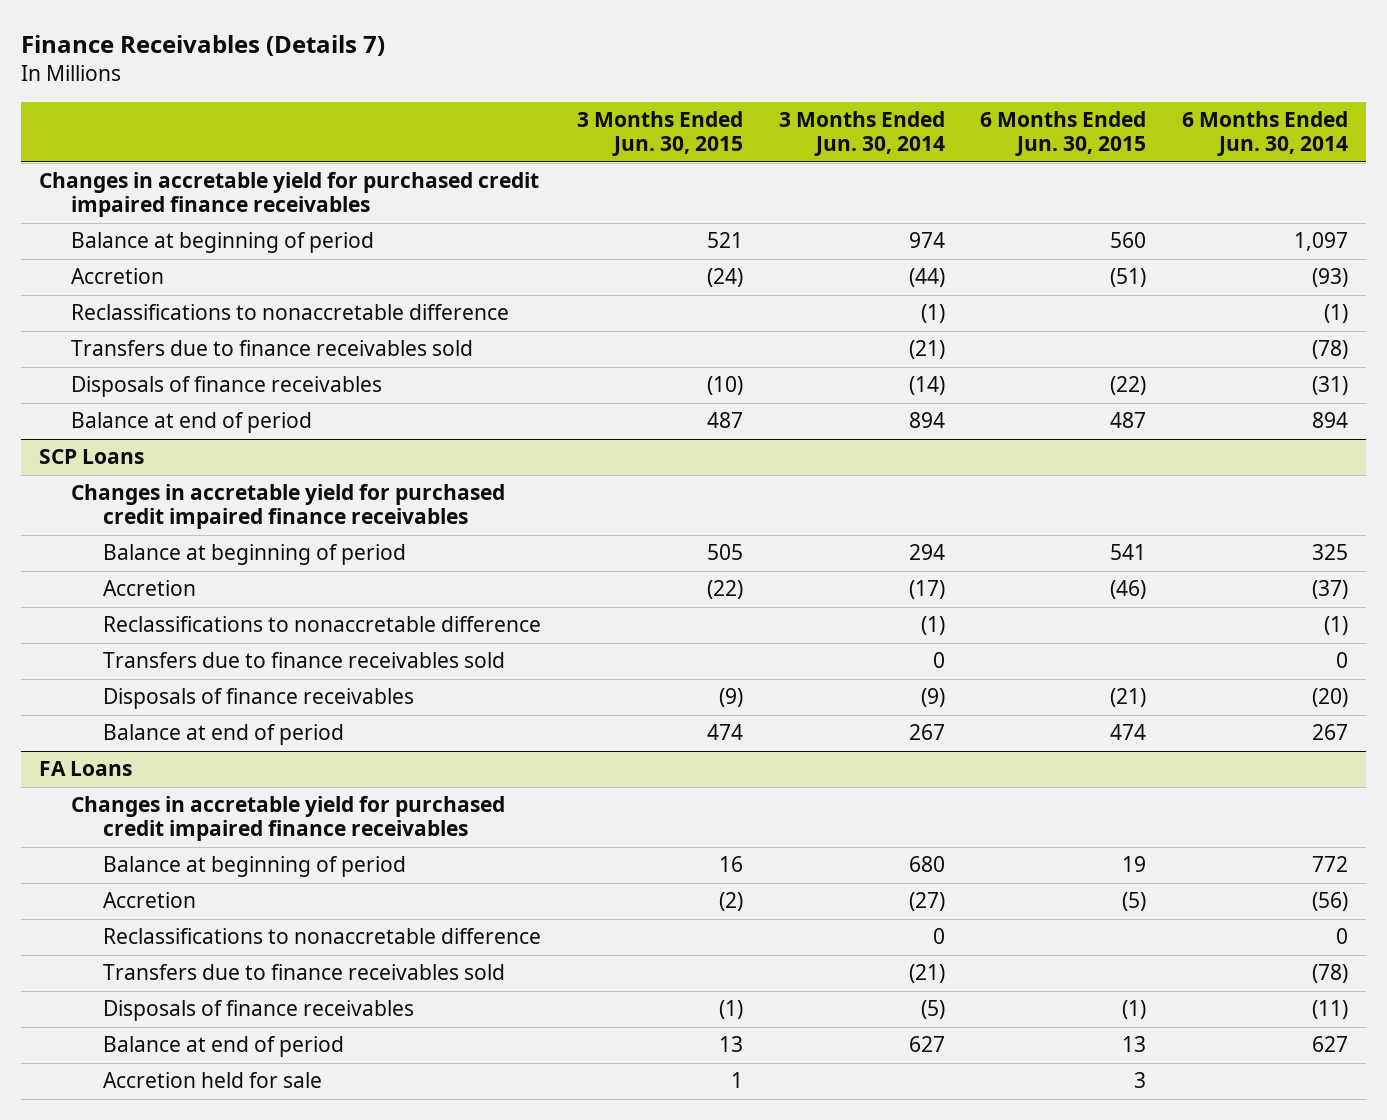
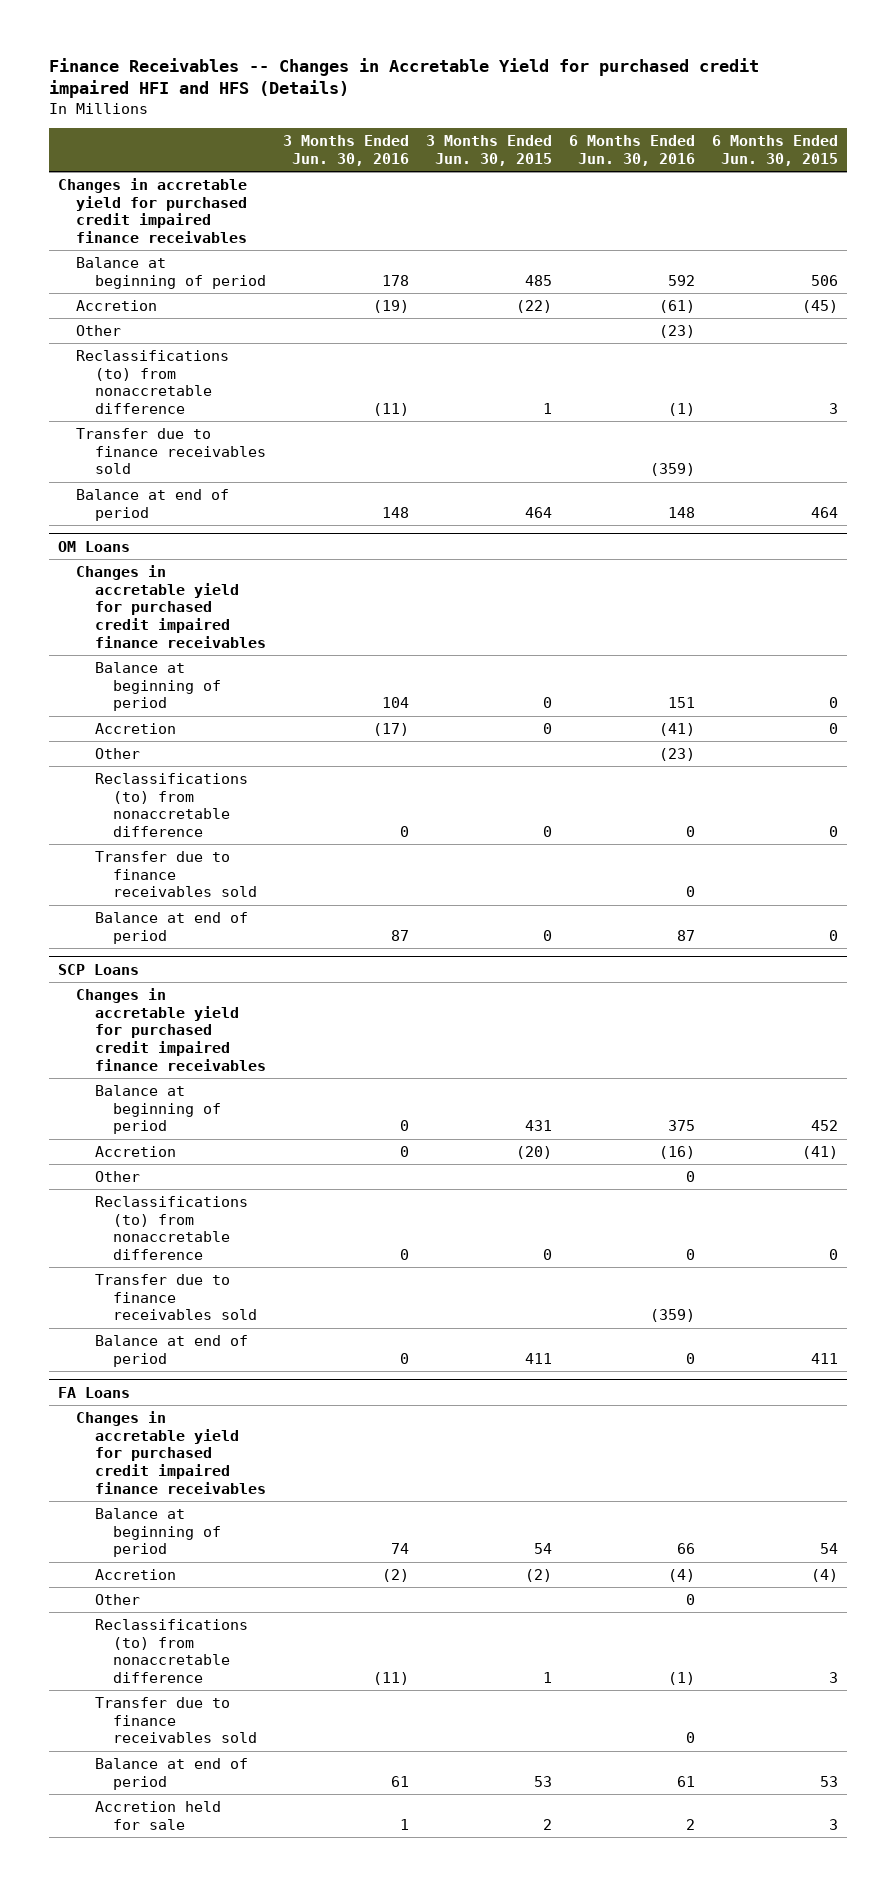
- Finance Receivables (Details 7)
+ Finance Receivables -- Changes in Accretable Yield for purchased credit impaired HFI and HFS (Details)
- | 3 Months Ended Jun. 30, 2015 | 3 Months Ended Jun. 30, 2014 | 6 Months Ended Jun. 30, 2015 | 6 Months Ended Jun. 30, 2014
+ | 3 Months Ended Jun. 30, 2016 | 3 Months Ended Jun. 30, 2015 | 6 Months Ended Jun. 30, 2016 | 6 Months Ended Jun. 30, 2015
- Balance at beginning of period | 521 | 974 | 560 | 1,097
- Accretion | (24) | (44) | (51) | (93)
- Reclassifications to nonaccretable difference | | (1) | | (1)
- Transfers due to finance receivables sold | | (21) | | (78)
- Disposals of finance receivables | (10) | (14) | (22) | (31)
- Balance at end of period | 487 | 894 | 487 | 894
+ Balance at beginning of period | 178 | 485 | 592 | 506
+ Accretion | (19) | (22) | (61) | (45)
+ Other | | | (23) |
+ Reclassifications (to) from nonaccretable difference | (11) | 1 | (1) | 3
+ Transfer due to finance receivables sold | | | (359) |
+ Balance at end of period | 148 | 464 | 148 | 464
+ OM Loans
+ Changes in accretable yield for purchased credit impaired finance receivables
+ Balance at beginning of period | 104 | 0 | 151 | 0
+ Accretion | (17) | 0 | (41) | 0
+ Other | | | (23) |
+ Reclassifications (to) from nonaccretable difference | 0 | 0 | 0 | 0
+ Transfer due to finance receivables sold | | | 0 |
+ Balance at end of period | 87 | 0 | 87 | 0
@ SCP Loans
- Balance at beginning of period | 505 | 294 | 541 | 325
- Accretion | (22) | (17) | (46) | (37)
- Reclassifications to nonaccretable difference | | (1) | | (1)
- Transfers due to finance receivables sold | | 0 | | 0
- Disposals of finance receivables | (9) | (9) | (21) | (20)
- Balance at end of period | 474 | 267 | 474 | 267
+ Balance at beginning of period | 0 | 431 | 375 | 452
+ Accretion | 0 | (20) | (16) | (41)
+ Other | | | 0 |
+ Reclassifications (to) from nonaccretable difference | 0 | 0 | 0 | 0
+ Transfer due to finance receivables sold | | | (359) |
+ Balance at end of period | 0 | 411 | 0 | 411
@ FA Loans
- Balance at beginning of period | 16 | 680 | 19 | 772
- Accretion | (2) | (27) | (5) | (56)
- Reclassifications to nonaccretable difference | | 0 | | 0
- Transfers due to finance receivables sold | | (21) | | (78)
- Disposals of finance receivables | (1) | (5) | (1) | (11)
- Balance at end of period | 13 | 627 | 13 | 627
- Accretion held for sale | 1 | | 3 |
+ Balance at beginning of period | 74 | 54 | 66 | 54
+ Accretion | (2) | (2) | (4) | (4)
+ Other | | | 0 |
+ Reclassifications (to) from nonaccretable difference | (11) | 1 | (1) | 3
+ Transfer due to finance receivables sold | | | 0 |
+ Balance at end of period | 61 | 53 | 61 | 53
+ Accretion held for sale | 1 | 2 | 2 | 3

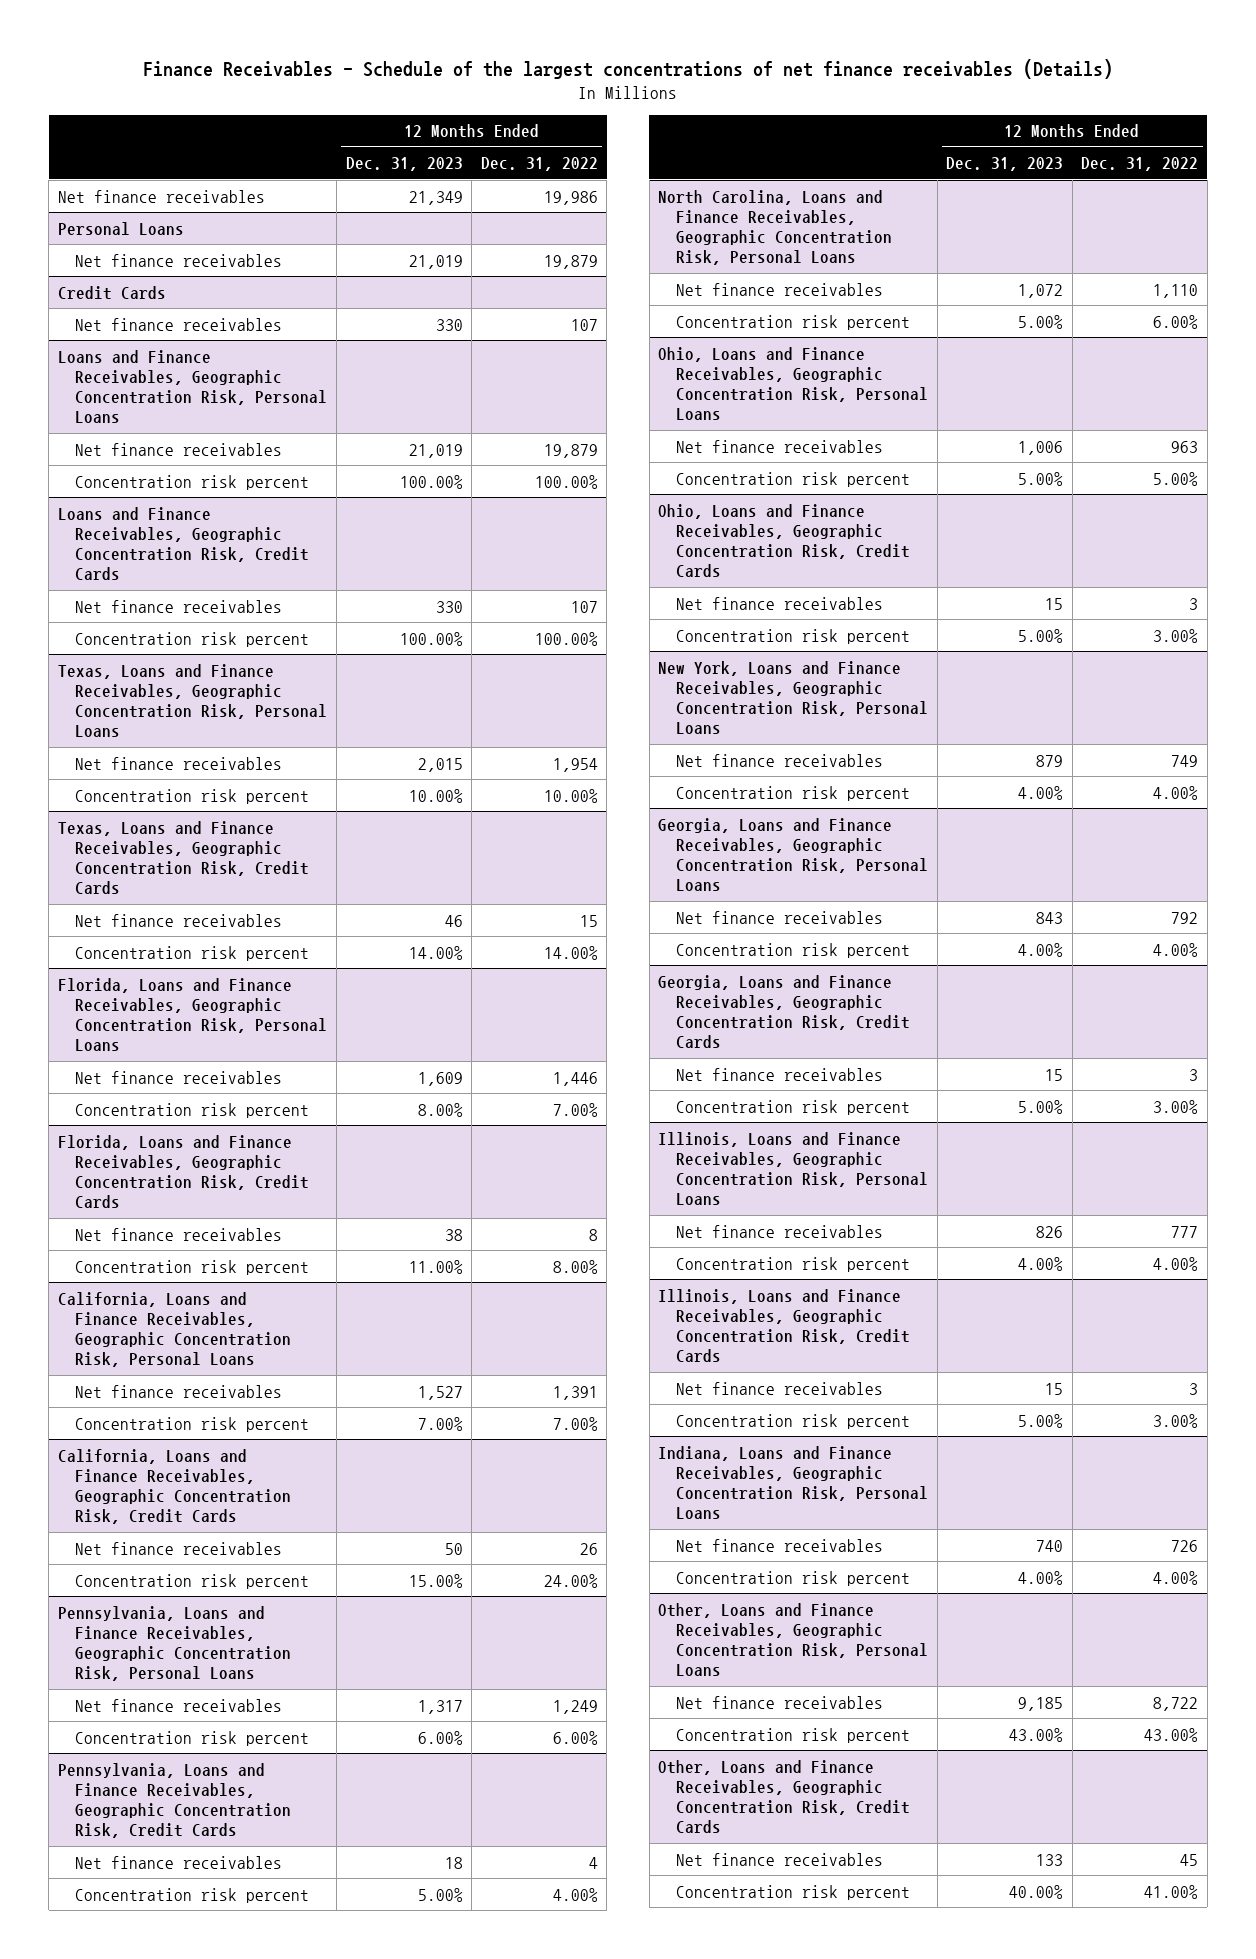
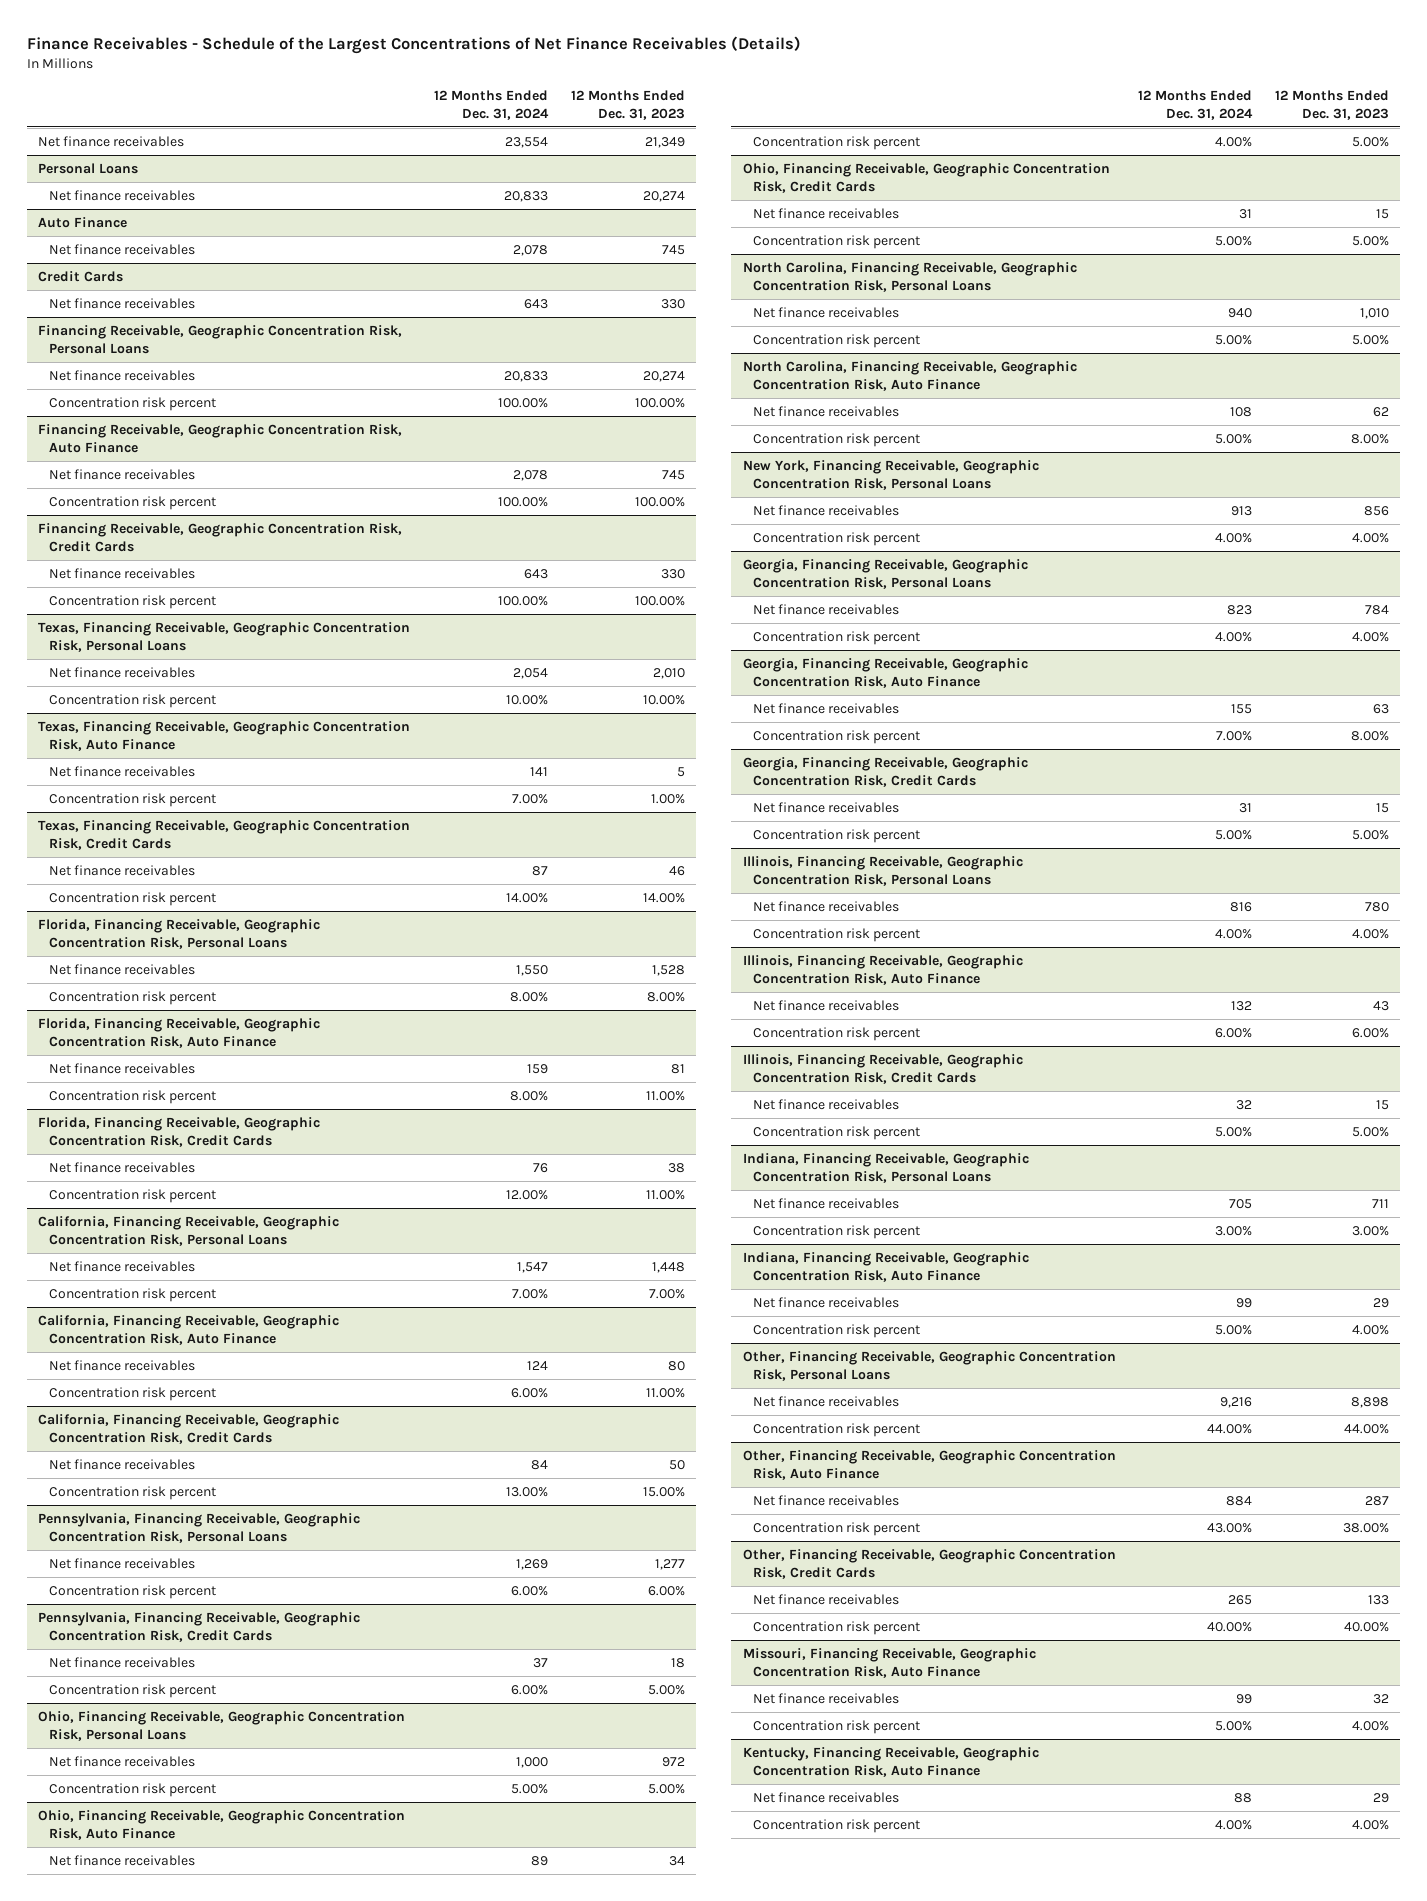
- Finance Receivables - Schedule of the largest concentrations of net finance receivables (Details)
+ Finance Receivables - Schedule of the Largest Concentrations of Net Finance Receivables (Details)
- | 12 Months Ended Dec. 31, 2023 | 12 Months Ended Dec. 31, 2022
+ | 12 Months Ended Dec. 31, 2024 | 12 Months Ended Dec. 31, 2023
@ Personal Loans
- Net finance receivables | 21,019 | 19,879
+ Net finance receivables | 20,833 | 20,274
+ Auto Finance
+ Net finance receivables | 2,078 | 745
- Loans and Finance Receivables, Geographic Concentration Risk, Personal Loans
- Net finance receivables | 21,019 | 19,879
+ Financing Receivable, Geographic Concentration Risk, Personal Loans
+ Net finance receivables | 20,833 | 20,274
- Loans and Finance Receivables, Geographic Concentration Risk, Credit Cards
+ Financing Receivable, Geographic Concentration Risk, Auto Finance
+ Net finance receivables | 2,078 | 745
+ Concentration risk percent | 100.00% | 100.00%
+ Financing Receivable, Geographic Concentration Risk, Credit Cards
- Texas, Loans and Finance Receivables, Geographic Concentration Risk, Personal Loans
- Net finance receivables | 2,015 | 1,954
+ Texas, Financing Receivable, Geographic Concentration Risk, Personal Loans
+ Net finance receivables | 2,054 | 2,010
- Texas, Loans and Finance Receivables, Geographic Concentration Risk, Credit Cards
+ Texas, Financing Receivable, Geographic Concentration Risk, Auto Finance
+ Net finance receivables | 141 | 5
+ Concentration risk percent | 7.00% | 1.00%
+ Texas, Financing Receivable, Geographic Concentration Risk, Credit Cards
- Florida, Loans and Finance Receivables, Geographic Concentration Risk, Personal Loans
- Net finance receivables | 1,609 | 1,446
+ Florida, Financing Receivable, Geographic Concentration Risk, Personal Loans
+ Net finance receivables | 1,550 | 1,528
- Florida, Loans and Finance Receivables, Geographic Concentration Risk, Credit Cards
+ Florida, Financing Receivable, Geographic Concentration Risk, Auto Finance
+ Net finance receivables | 159 | 81
+ Concentration risk percent | 8.00% | 11.00%
+ Florida, Financing Receivable, Geographic Concentration Risk, Credit Cards
- California, Loans and Finance Receivables, Geographic Concentration Risk, Personal Loans
- Net finance receivables | 1,527 | 1,391
+ California, Financing Receivable, Geographic Concentration Risk, Personal Loans
+ Net finance receivables | 1,547 | 1,448
- California, Loans and Finance Receivables, Geographic Concentration Risk, Credit Cards
+ California, Financing Receivable, Geographic Concentration Risk, Auto Finance
+ Net finance receivables | 124 | 80
+ Concentration risk percent | 6.00% | 11.00%
+ California, Financing Receivable, Geographic Concentration Risk, Credit Cards
- Pennsylvania, Loans and Finance Receivables, Geographic Concentration Risk, Personal Loans
- Net finance receivables | 1,317 | 1,249
+ Pennsylvania, Financing Receivable, Geographic Concentration Risk, Personal Loans
+ Net finance receivables | 1,269 | 1,277
- Pennsylvania, Loans and Finance Receivables, Geographic Concentration Risk, Credit Cards
+ Pennsylvania, Financing Receivable, Geographic Concentration Risk, Credit Cards
- North Carolina, Loans and Finance Receivables, Geographic Concentration Risk, Personal Loans
- Net finance receivables | 1,072 | 1,110
+ Ohio, Financing Receivable, Geographic Concentration Risk, Personal Loans
+ Net finance receivables | 1,000 | 972
- Ohio, Loans and Finance Receivables, Geographic Concentration Risk, Personal Loans
- Net finance receivables | 1,006 | 963
+ Ohio, Financing Receivable, Geographic Concentration Risk, Auto Finance
+ Net finance receivables | 89 | 34
- Ohio, Loans and Finance Receivables, Geographic Concentration Risk, Credit Cards
+ Ohio, Financing Receivable, Geographic Concentration Risk, Credit Cards
- New York, Loans and Finance Receivables, Geographic Concentration Risk, Personal Loans
- Net finance receivables | 879 | 749
+ North Carolina, Financing Receivable, Geographic Concentration Risk, Personal Loans
+ Net finance receivables | 940 | 1,010
+ Concentration risk percent | 5.00% | 5.00%
+ North Carolina, Financing Receivable, Geographic Concentration Risk, Auto Finance
+ Net finance receivables | 108 | 62
+ Concentration risk percent | 5.00% | 8.00%
+ New York, Financing Receivable, Geographic Concentration Risk, Personal Loans
+ Net finance receivables | 913 | 856
- Georgia, Loans and Finance Receivables, Geographic Concentration Risk, Personal Loans
- Net finance receivables | 843 | 792
+ Georgia, Financing Receivable, Geographic Concentration Risk, Personal Loans
+ Net finance receivables | 823 | 784
- Georgia, Loans and Finance Receivables, Geographic Concentration Risk, Credit Cards
+ Georgia, Financing Receivable, Geographic Concentration Risk, Auto Finance
+ Net finance receivables | 155 | 63
+ Concentration risk percent | 7.00% | 8.00%
+ Georgia, Financing Receivable, Geographic Concentration Risk, Credit Cards
- Illinois, Loans and Finance Receivables, Geographic Concentration Risk, Personal Loans
- Net finance receivables | 826 | 777
+ Illinois, Financing Receivable, Geographic Concentration Risk, Personal Loans
+ Net finance receivables | 816 | 780
- Illinois, Loans and Finance Receivables, Geographic Concentration Risk, Credit Cards
+ Illinois, Financing Receivable, Geographic Concentration Risk, Auto Finance
+ Net finance receivables | 132 | 43
+ Concentration risk percent | 6.00% | 6.00%
+ Illinois, Financing Receivable, Geographic Concentration Risk, Credit Cards
- Indiana, Loans and Finance Receivables, Geographic Concentration Risk, Personal Loans
- Net finance receivables | 740 | 726
+ Indiana, Financing Receivable, Geographic Concentration Risk, Personal Loans
+ Net finance receivables | 705 | 711
+ Concentration risk percent | 3.00% | 3.00%
+ Indiana, Financing Receivable, Geographic Concentration Risk, Auto Finance
+ Net finance receivables | 99 | 29
- Other, Loans and Finance Receivables, Geographic Concentration Risk, Personal Loans
- Net finance receivables | 9,185 | 8,722
- Concentration risk percent | 43.00% | 43.00%
- Other, Loans and Finance Receivables, Geographic Concentration Risk, Credit Cards
+ Other, Financing Receivable, Geographic Concentration Risk, Personal Loans
+ Net finance receivables | 9,216 | 8,898
+ Concentration risk percent | 44.00% | 44.00%
+ Other, Financing Receivable, Geographic Concentration Risk, Auto Finance
+ Net finance receivables | 884 | 287
+ Concentration risk percent | 43.00% | 38.00%
+ Other, Financing Receivable, Geographic Concentration Risk, Credit Cards
+ Missouri, Financing Receivable, Geographic Concentration Risk, Auto Finance
+ Net finance receivables | 99 | 32
+ Concentration risk percent | 5.00% | 4.00%
+ Kentucky, Financing Receivable, Geographic Concentration Risk, Auto Finance
+ Net finance receivables | 88 | 29
+ Concentration risk percent | 4.00% | 4.00%

